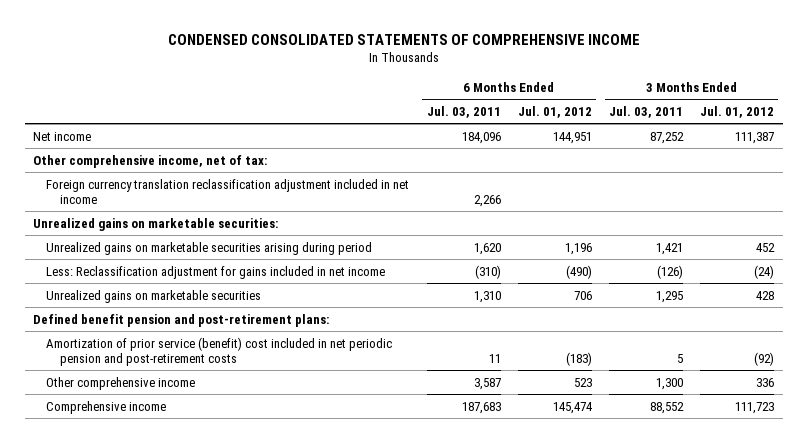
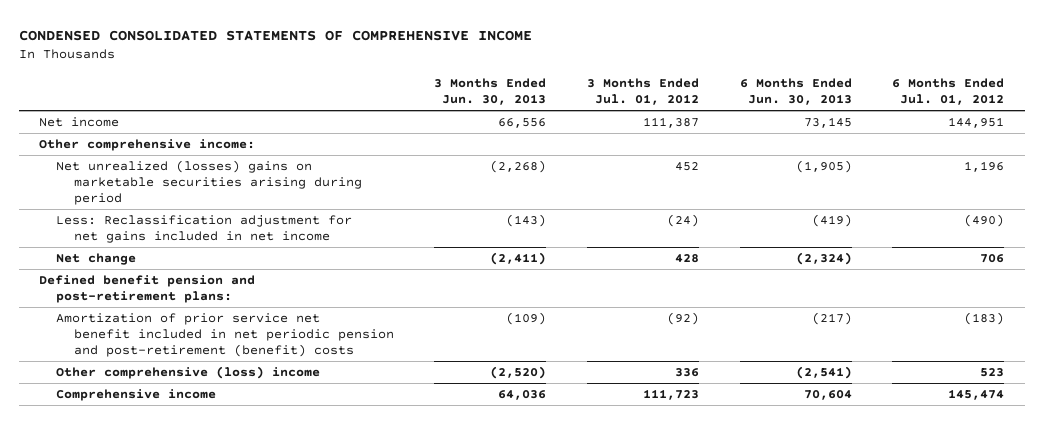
- | 6 Months Ended Jul. 03, 2011 | 6 Months Ended Jul. 01, 2012 | 3 Months Ended Jul. 03, 2011 | 3 Months Ended Jul. 01, 2012
+ | 3 Months Ended Jun. 30, 2013 | 3 Months Ended Jul. 01, 2012 | 6 Months Ended Jun. 30, 2013 | 6 Months Ended Jul. 01, 2012
- Other comprehensive income, net of tax:
- Foreign currency translation reclassification adjustment included in net income | 2,266 | | |
- Unrealized gains on marketable securities:
- Unrealized gains on marketable securities arising during period | 1,620 | 1,196 | 1,421 | 452
- Less: Reclassification adjustment for gains included in net income | (310) | (490) | (126) | (24)
- Unrealized gains on marketable securities | 1,310 | 706 | 1,295 | 428
+ Other comprehensive income:
+ Net unrealized (losses) gains on marketable securities arising during period | (2,268) | 452 | (1,905) | 1,196
+ Less: Reclassification adjustment for net gains included in net income | (143) | (24) | (419) | (490)
+ Net change | (2,411) | 428 | (2,324) | 706
- Amortization of prior service (benefit) cost included in net periodic pension and post-retirement costs | 11 | (183) | 5 | (92)
- Other comprehensive income | 3,587 | 523 | 1,300 | 336
+ Amortization of prior service net benefit included in net periodic pension and post-retirement (benefit) costs | (109) | (92) | (217) | (183)
+ Other comprehensive (loss) income | (2,520) | 336 | (2,541) | 523

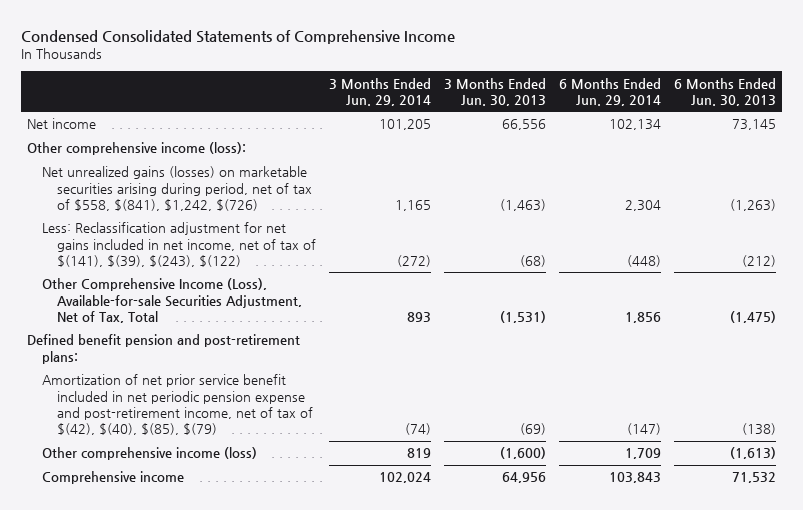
- CONDENSED CONSOLIDATED STATEMENTS OF COMPREHENSIVE INCOME
+ Condensed Consolidated Statements of Comprehensive Income
- | 3 Months Ended Jun. 30, 2013 | 3 Months Ended Jul. 01, 2012 | 6 Months Ended Jun. 30, 2013 | 6 Months Ended Jul. 01, 2012
+ | 3 Months Ended Jun. 29, 2014 | 3 Months Ended Jun. 30, 2013 | 6 Months Ended Jun. 29, 2014 | 6 Months Ended Jun. 30, 2013
- Other comprehensive income:
- Net unrealized (losses) gains on marketable securities arising during period | (2,268) | 452 | (1,905) | 1,196
- Less: Reclassification adjustment for net gains included in net income | (143) | (24) | (419) | (490)
- Net change | (2,411) | 428 | (2,324) | 706
+ Other comprehensive income (loss):
+ Net unrealized gains (losses) on marketable securities arising during period, net of tax of $558, $(841), $1,242, $(726) | 1,165 | (1,463) | 2,304 | (1,263)
+ Less: Reclassification adjustment for net gains included in net income, net of tax of $(141), $(39), $(243), $(122) | (272) | (68) | (448) | (212)
+ Other Comprehensive Income (Loss), Available-for-sale Securities Adjustment, Net of Tax, Total | 893 | (1,531) | 1,856 | (1,475)
- Amortization of prior service net benefit included in net periodic pension and post-retirement (benefit) costs | (109) | (92) | (217) | (183)
- Other comprehensive (loss) income | (2,520) | 336 | (2,541) | 523
- Comprehensive income | 64,036 | 111,723 | 70,604 | 145,474
+ Amortization of net prior service benefit included in net periodic pension expense and post-retirement income, net of tax of $(42), $(40), $(85), $(79) | (74) | (69) | (147) | (138)
+ Other comprehensive income (loss) | 819 | (1,600) | 1,709 | (1,613)
+ Comprehensive income | 102,024 | 64,956 | 103,843 | 71,532

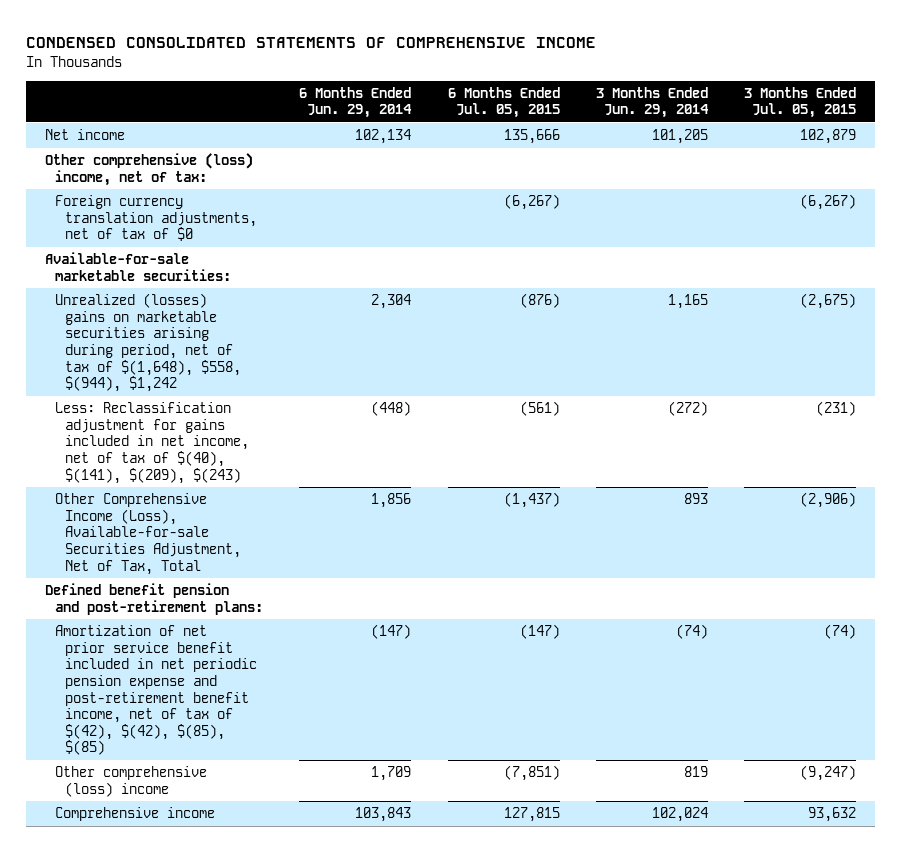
- Condensed Consolidated Statements of Comprehensive Income
+ CONDENSED CONSOLIDATED STATEMENTS OF COMPREHENSIVE INCOME
- | 3 Months Ended Jun. 29, 2014 | 3 Months Ended Jun. 30, 2013 | 6 Months Ended Jun. 29, 2014 | 6 Months Ended Jun. 30, 2013
+ | 6 Months Ended Jun. 29, 2014 | 6 Months Ended Jul. 05, 2015 | 3 Months Ended Jun. 29, 2014 | 3 Months Ended Jul. 05, 2015
- Other comprehensive income (loss):
- Net unrealized gains (losses) on marketable securities arising during period, net of tax of $558, $(841), $1,242, $(726) | 1,165 | (1,463) | 2,304 | (1,263)
- Less: Reclassification adjustment for net gains included in net income, net of tax of $(141), $(39), $(243), $(122) | (272) | (68) | (448) | (212)
+ Other comprehensive (loss) income, net of tax:
+ Foreign currency translation adjustments, net of tax of $0 | | (6,267) | | (6,267)
+ Available-for-sale marketable securities:
+ Unrealized (losses) gains on marketable securities arising during period, net of tax of $(1,648), $558, $(944), $1,242 | 2,304 | (876) | 1,165 | (2,675)
+ Less: Reclassification adjustment for gains included in net income, net of tax of $(40), $(141), $(209), $(243) | (448) | (561) | (272) | (231)
- Amortization of net prior service benefit included in net periodic pension expense and post-retirement income, net of tax of $(42), $(40), $(85), $(79) | (74) | (69) | (147) | (138)
- Other comprehensive income (loss) | 819 | (1,600) | 1,709 | (1,613)
+ Amortization of net prior service benefit included in net periodic pension expense and post-retirement benefit income, net of tax of $(42), $(42), $(85), $(85) | (147) | (147) | (74) | (74)
+ Other comprehensive (loss) income | 1,709 | (7,851) | 819 | (9,247)

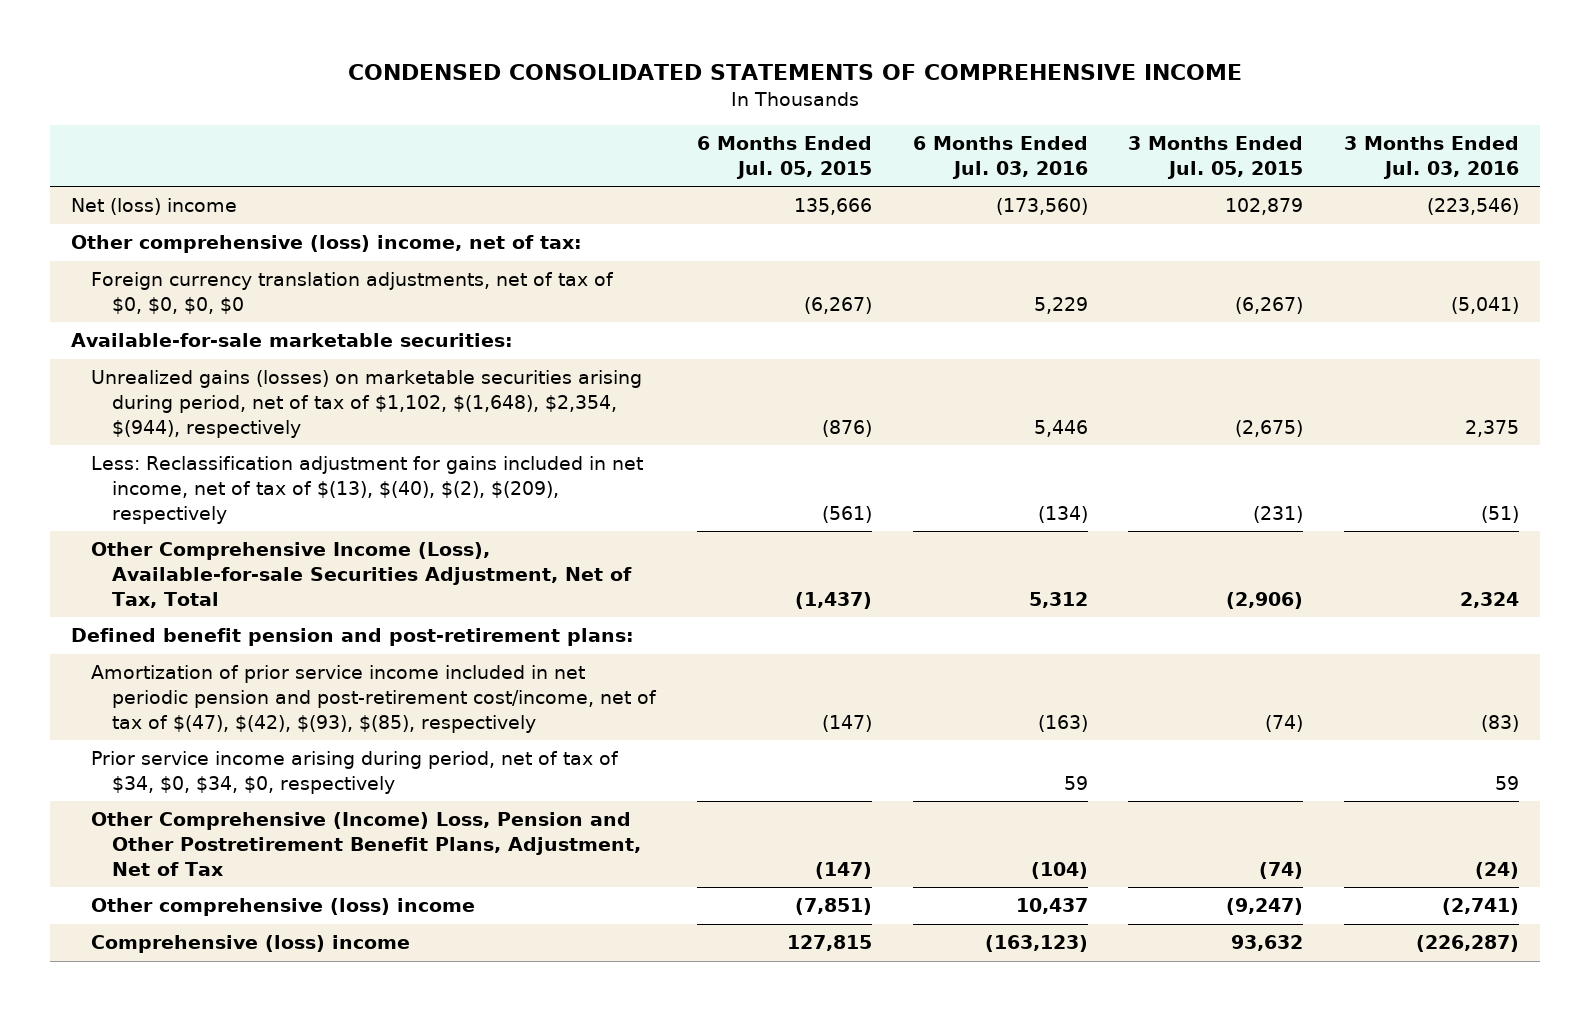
- | 6 Months Ended Jun. 29, 2014 | 6 Months Ended Jul. 05, 2015 | 3 Months Ended Jun. 29, 2014 | 3 Months Ended Jul. 05, 2015
+ | 6 Months Ended Jul. 05, 2015 | 6 Months Ended Jul. 03, 2016 | 3 Months Ended Jul. 05, 2015 | 3 Months Ended Jul. 03, 2016
- Net income | 102,134 | 135,666 | 101,205 | 102,879
+ Net (loss) income | 135,666 | (173,560) | 102,879 | (223,546)
- Foreign currency translation adjustments, net of tax of $0 | | (6,267) | | (6,267)
+ Foreign currency translation adjustments, net of tax of $0, $0, $0, $0 | (6,267) | 5,229 | (6,267) | (5,041)
- Unrealized (losses) gains on marketable securities arising during period, net of tax of $(1,648), $558, $(944), $1,242 | 2,304 | (876) | 1,165 | (2,675)
- Less: Reclassification adjustment for gains included in net income, net of tax of $(40), $(141), $(209), $(243) | (448) | (561) | (272) | (231)
+ Unrealized gains (losses) on marketable securities arising during period, net of tax of $1,102, $(1,648), $2,354, $(944), respectively | (876) | 5,446 | (2,675) | 2,375
+ Less: Reclassification adjustment for gains included in net income, net of tax of $(13), $(40), $(2), $(209), respectively | (561) | (134) | (231) | (51)
- Amortization of net prior service benefit included in net periodic pension expense and post-retirement benefit income, net of tax of $(42), $(42), $(85), $(85) | (147) | (147) | (74) | (74)
+ Amortization of prior service income included in net periodic pension and post-retirement cost/income, net of tax of $(47), $(42), $(93), $(85), respectively | (147) | (163) | (74) | (83)
+ Prior service income arising during period, net of tax of $34, $0, $34, $0, respectively | | 59 | | 59
+ Other Comprehensive (Income) Loss, Pension and Other Postretirement Benefit Plans, Adjustment, Net of Tax | (147) | (104) | (74) | (24)
- Comprehensive income | 103,843 | 127,815 | 102,024 | 93,632
+ Comprehensive (loss) income | 127,815 | (163,123) | 93,632 | (226,287)

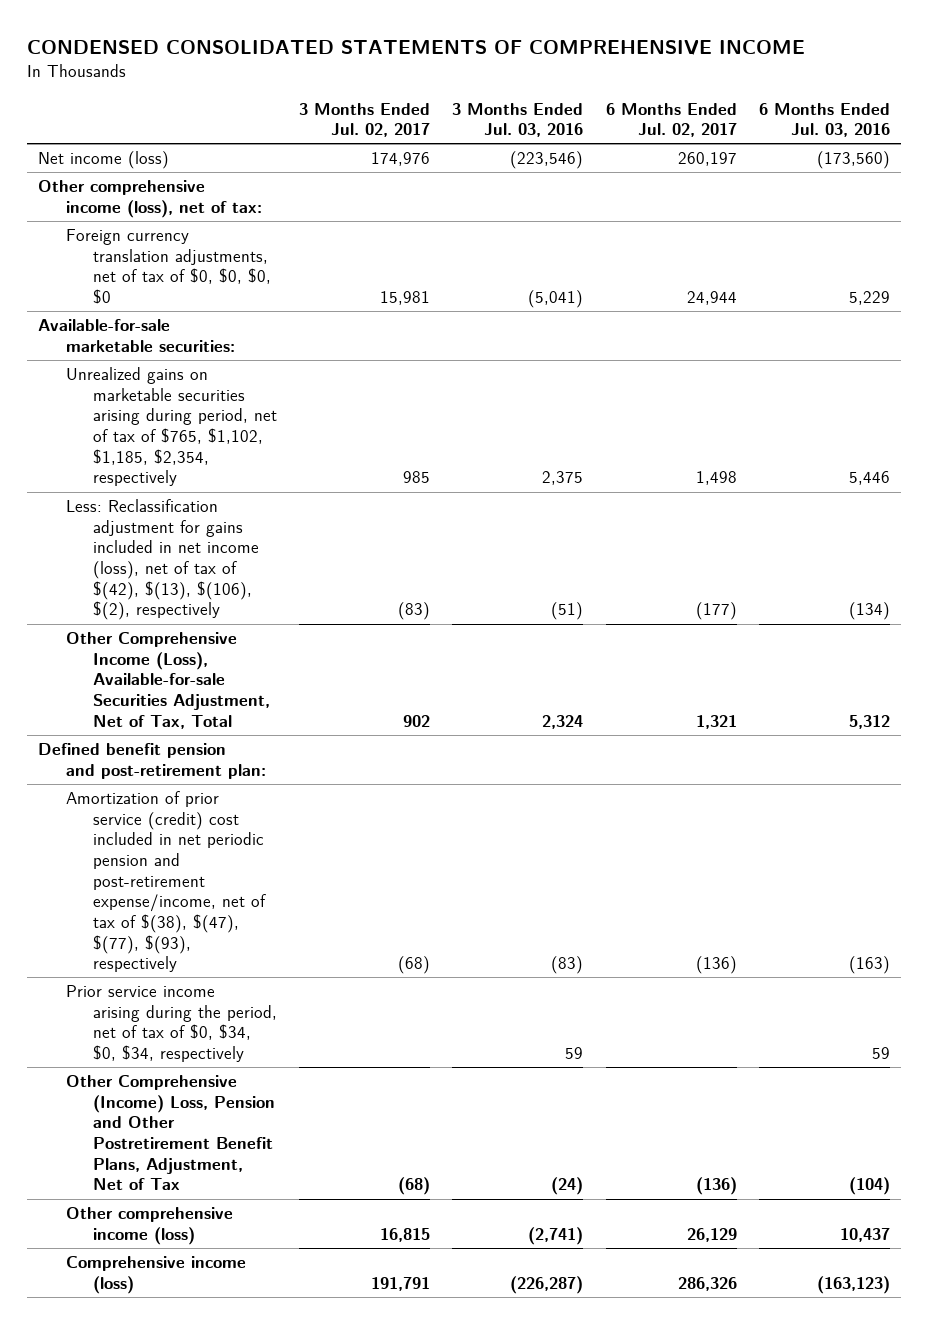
- | 6 Months Ended Jul. 05, 2015 | 6 Months Ended Jul. 03, 2016 | 3 Months Ended Jul. 05, 2015 | 3 Months Ended Jul. 03, 2016
+ | 3 Months Ended Jul. 02, 2017 | 3 Months Ended Jul. 03, 2016 | 6 Months Ended Jul. 02, 2017 | 6 Months Ended Jul. 03, 2016
- Net (loss) income | 135,666 | (173,560) | 102,879 | (223,546)
- Other comprehensive (loss) income, net of tax:
+ Net income (loss) | 174,976 | (223,546) | 260,197 | (173,560)
+ Other comprehensive income (loss), net of tax:
- Unrealized gains (losses) on marketable securities arising during period, net of tax of $1,102, $(1,648), $2,354, $(944), respectively | (876) | 5,446 | (2,675) | 2,375
- Less: Reclassification adjustment for gains included in net income, net of tax of $(13), $(40), $(2), $(209), respectively | (561) | (134) | (231) | (51)
+ Unrealized gains on marketable securities arising during period, net of tax of $765, $1,102, $1,185, $2,354, respectively | 985 | 2,375 | 1,498 | 5,446
+ Less: Reclassification adjustment for gains included in net income (loss), net of tax of $(42), $(13), $(106), $(2), respectively | (83) | (51) | (177) | (134)
- Defined benefit pension and post-retirement plans:
- Amortization of prior service income included in net periodic pension and post-retirement cost/income, net of tax of $(47), $(42), $(93), $(85), respectively | (147) | (163) | (74) | (83)
- Prior service income arising during period, net of tax of $34, $0, $34, $0, respectively | | 59 | | 59
+ Defined benefit pension and post-retirement plan:
+ Amortization of prior service (credit) cost included in net periodic pension and post-retirement expense/income, net of tax of $(38), $(47), $(77), $(93), respectively | (68) | (83) | (136) | (163)
+ Prior service income arising during the period, net of tax of $0, $34, $0, $34, respectively | | 59 | | 59
- Other comprehensive (loss) income | (7,851) | 10,437 | (9,247) | (2,741)
- Comprehensive (loss) income | 127,815 | (163,123) | 93,632 | (226,287)
+ Other comprehensive income (loss) | 16,815 | (2,741) | 26,129 | 10,437
+ Comprehensive income (loss) | 191,791 | (226,287) | 286,326 | (163,123)

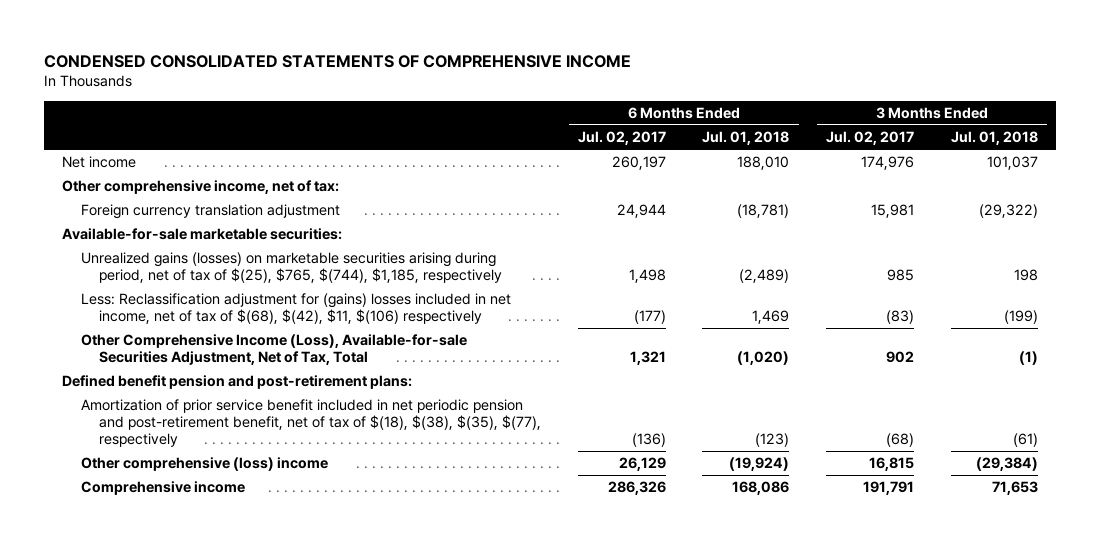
- | 3 Months Ended Jul. 02, 2017 | 3 Months Ended Jul. 03, 2016 | 6 Months Ended Jul. 02, 2017 | 6 Months Ended Jul. 03, 2016
+ | 6 Months Ended Jul. 02, 2017 | 6 Months Ended Jul. 01, 2018 | 3 Months Ended Jul. 02, 2017 | 3 Months Ended Jul. 01, 2018
- Net income (loss) | 174,976 | (223,546) | 260,197 | (173,560)
- Other comprehensive income (loss), net of tax:
- Foreign currency translation adjustments, net of tax of $0, $0, $0, $0 | 15,981 | (5,041) | 24,944 | 5,229
+ Net income | 260,197 | 188,010 | 174,976 | 101,037
+ Other comprehensive income, net of tax:
+ Foreign currency translation adjustment | 24,944 | (18,781) | 15,981 | (29,322)
- Unrealized gains on marketable securities arising during period, net of tax of $765, $1,102, $1,185, $2,354, respectively | 985 | 2,375 | 1,498 | 5,446
- Less: Reclassification adjustment for gains included in net income (loss), net of tax of $(42), $(13), $(106), $(2), respectively | (83) | (51) | (177) | (134)
+ Unrealized gains (losses) on marketable securities arising during period, net of tax of $(25), $765, $(744), $1,185, respectively | 1,498 | (2,489) | 985 | 198
+ Less: Reclassification adjustment for (gains) losses included in net income, net of tax of $(68), $(42), $11, $(106) respectively | (177) | 1,469 | (83) | (199)
- Defined benefit pension and post-retirement plan:
- Amortization of prior service (credit) cost included in net periodic pension and post-retirement expense/income, net of tax of $(38), $(47), $(77), $(93), respectively | (68) | (83) | (136) | (163)
- Prior service income arising during the period, net of tax of $0, $34, $0, $34, respectively | | 59 | | 59
- Other Comprehensive (Income) Loss, Pension and Other Postretirement Benefit Plans, Adjustment, Net of Tax | (68) | (24) | (136) | (104)
- Other comprehensive income (loss) | 16,815 | (2,741) | 26,129 | 10,437
- Comprehensive income (loss) | 191,791 | (226,287) | 286,326 | (163,123)
+ Defined benefit pension and post-retirement plans:
+ Amortization of prior service benefit included in net periodic pension and post-retirement benefit, net of tax of $(18), $(38), $(35), $(77), respectively | (136) | (123) | (68) | (61)
+ Other comprehensive (loss) income | 26,129 | (19,924) | 16,815 | (29,384)
+ Comprehensive income | 286,326 | 168,086 | 191,791 | 71,653

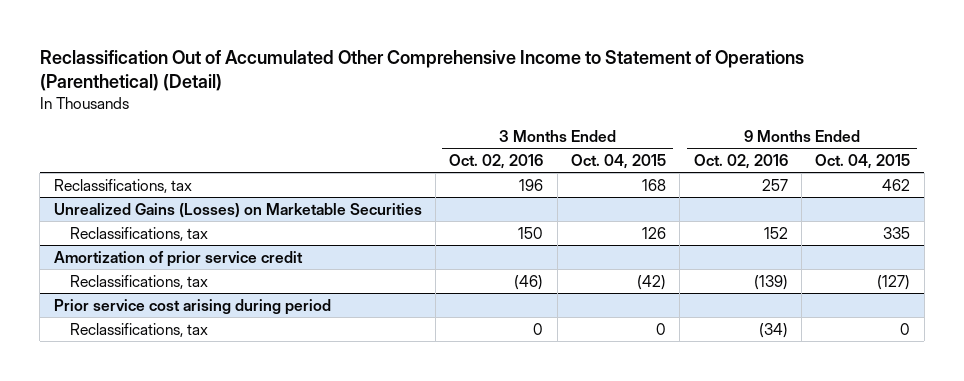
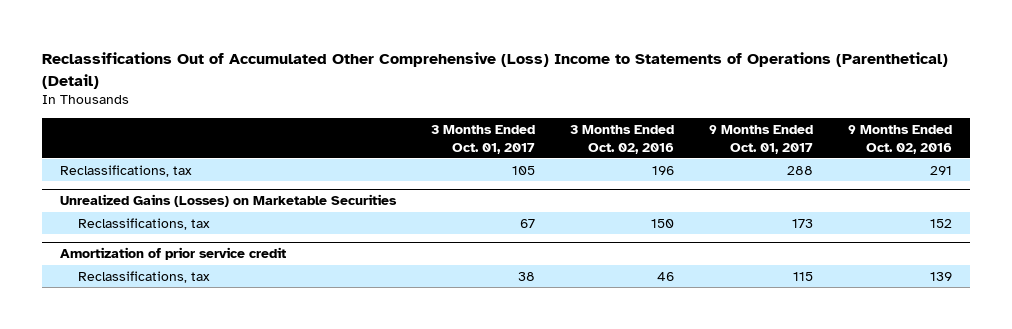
- Reclassification Out of Accumulated Other Comprehensive Income to Statement of Operations (Parenthetical) (Detail)
+ Reclassifications Out of Accumulated Other Comprehensive (Loss) Income to Statements of Operations (Parenthetical) (Detail)
- | 3 Months Ended Oct. 02, 2016 | 3 Months Ended Oct. 04, 2015 | 9 Months Ended Oct. 02, 2016 | 9 Months Ended Oct. 04, 2015
+ | 3 Months Ended Oct. 01, 2017 | 3 Months Ended Oct. 02, 2016 | 9 Months Ended Oct. 01, 2017 | 9 Months Ended Oct. 02, 2016
- Reclassifications, tax | 196 | 168 | 257 | 462
+ Reclassifications, tax | 105 | 196 | 288 | 291
@ Amortization of prior service credit
- Reclassifications, tax | (46) | (42) | (139) | (127)
- Prior service cost arising during period
- Reclassifications, tax | 0 | 0 | (34) | 0
@ Amortization of prior service credit
+ Reclassifications, tax | 38 | 46 | 115 | 139

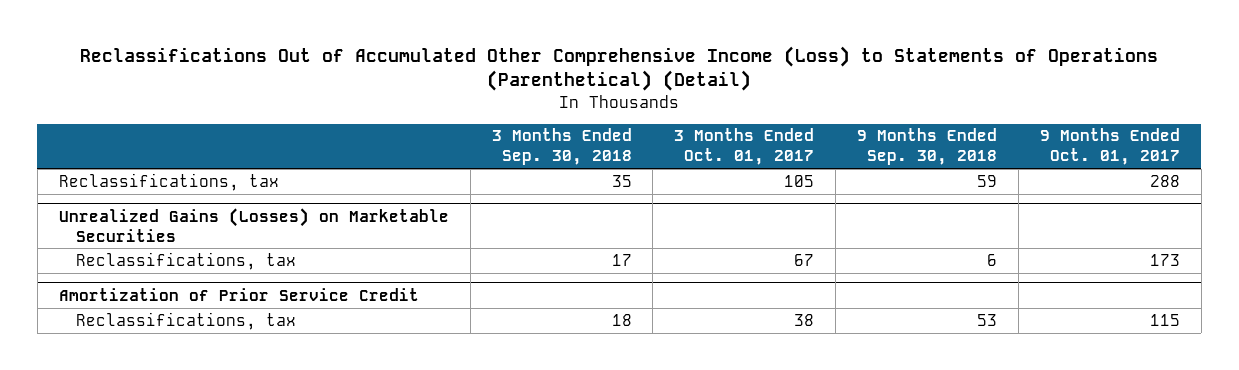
- Reclassifications Out of Accumulated Other Comprehensive (Loss) Income to Statements of Operations (Parenthetical) (Detail)
+ Reclassifications Out of Accumulated Other Comprehensive Income (Loss) to Statements of Operations (Parenthetical) (Detail)
- | 3 Months Ended Oct. 01, 2017 | 3 Months Ended Oct. 02, 2016 | 9 Months Ended Oct. 01, 2017 | 9 Months Ended Oct. 02, 2016
+ | 3 Months Ended Sep. 30, 2018 | 3 Months Ended Oct. 01, 2017 | 9 Months Ended Sep. 30, 2018 | 9 Months Ended Oct. 01, 2017
- Amortization of prior service credit
+ Amortization of Prior Service Credit

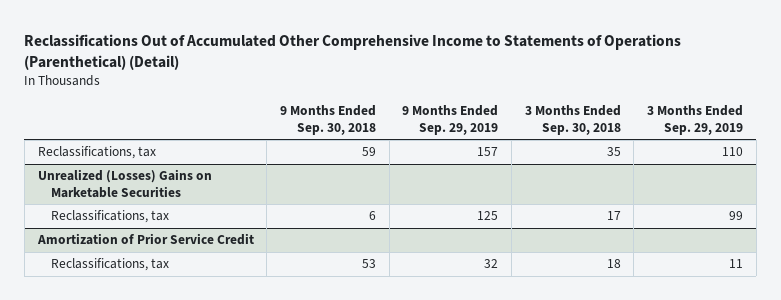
- Reclassifications Out of Accumulated Other Comprehensive Income (Loss) to Statements of Operations (Parenthetical) (Detail)
+ Reclassifications Out of Accumulated Other Comprehensive Income to Statements of Operations (Parenthetical) (Detail)
- | 3 Months Ended Sep. 30, 2018 | 3 Months Ended Oct. 01, 2017 | 9 Months Ended Sep. 30, 2018 | 9 Months Ended Oct. 01, 2017
+ | 9 Months Ended Sep. 30, 2018 | 9 Months Ended Sep. 29, 2019 | 3 Months Ended Sep. 30, 2018 | 3 Months Ended Sep. 29, 2019
- Unrealized Gains (Losses) on Marketable Securities
+ Unrealized (Losses) Gains on Marketable Securities

